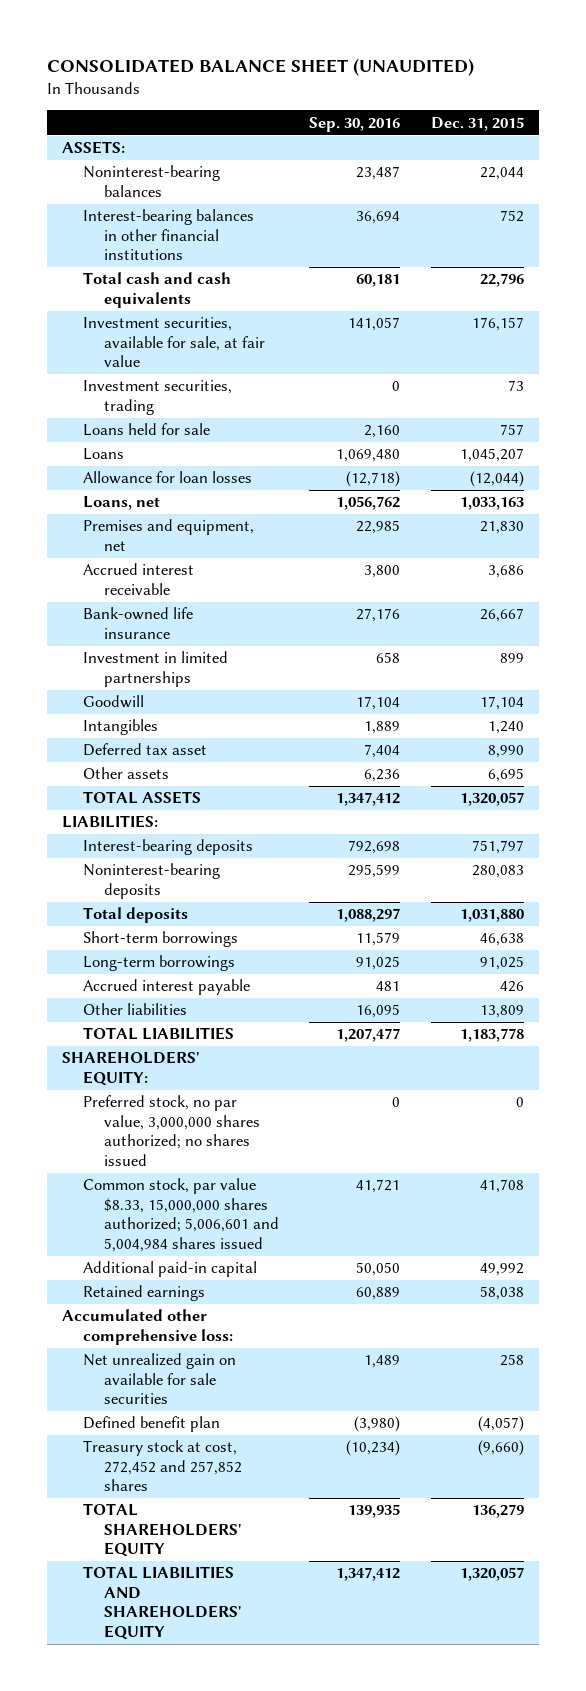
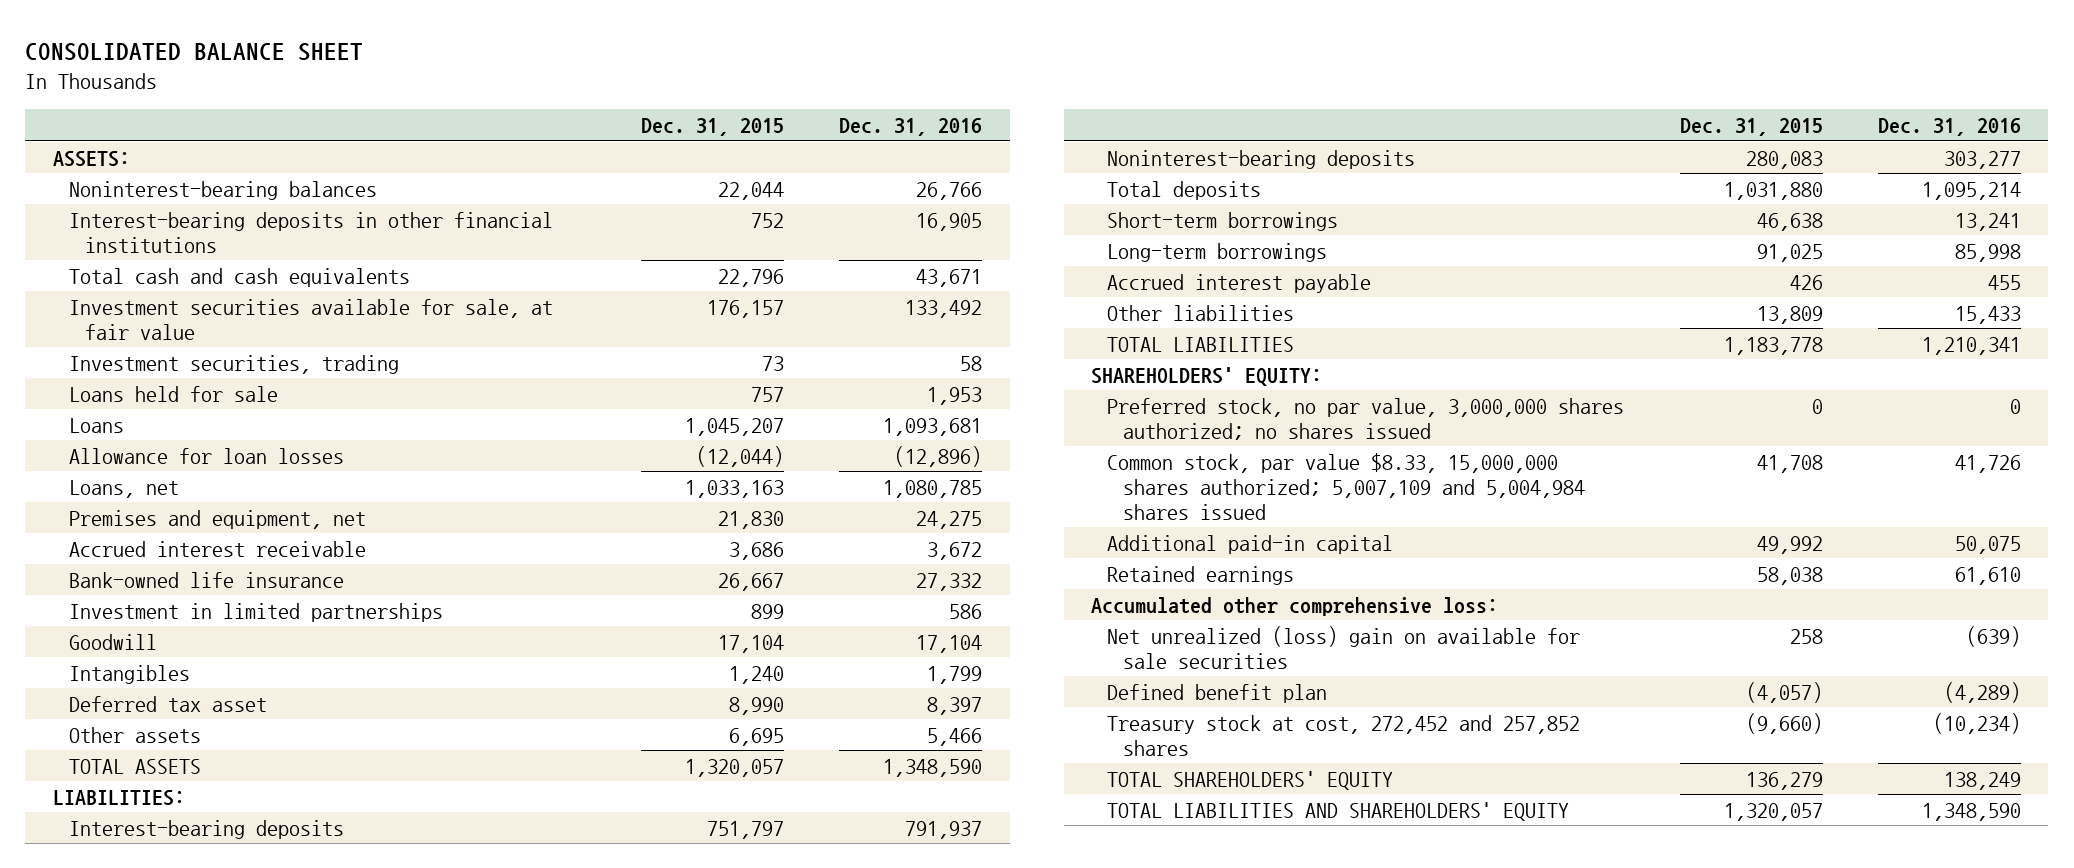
- CONSOLIDATED BALANCE SHEET (UNAUDITED)
+ CONSOLIDATED BALANCE SHEET
- | Sep. 30, 2016 | Dec. 31, 2015
+ | Dec. 31, 2015 | Dec. 31, 2016
- Interest-bearing balances in other financial institutions | 36,694 | 752
+ Interest-bearing deposits in other financial institutions | 752 | 16,905
- Investment securities, available for sale, at fair value | 141,057 | 176,157
+ Investment securities available for sale, at fair value | 176,157 | 133,492
- Common stock, par value $8.33, 15,000,000 shares authorized; 5,006,601 and 5,004,984 shares issued | 41,721 | 41,708
+ Common stock, par value $8.33, 15,000,000 shares authorized; 5,007,109 and 5,004,984 shares issued | 41,708 | 41,726
- Net unrealized gain on available for sale securities | 1,489 | 258
+ Net unrealized (loss) gain on available for sale securities | 258 | (639)

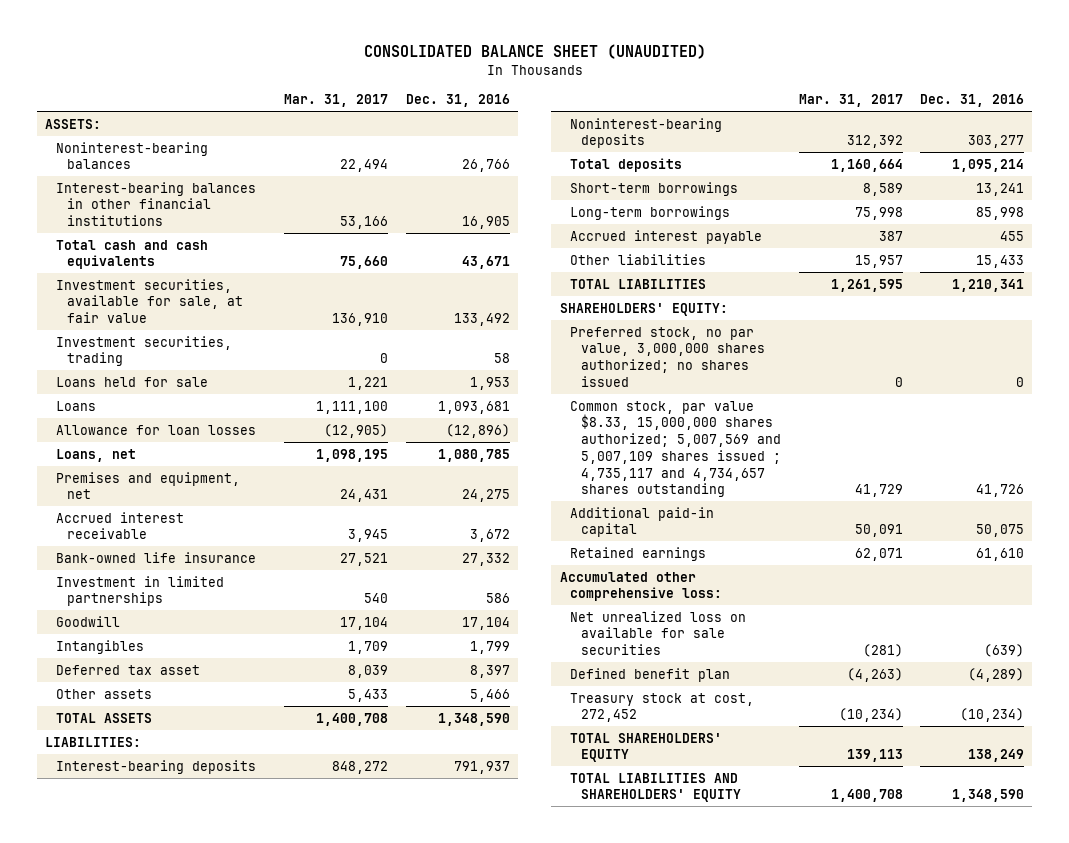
- CONSOLIDATED BALANCE SHEET
+ CONSOLIDATED BALANCE SHEET (UNAUDITED)
- | Dec. 31, 2015 | Dec. 31, 2016
+ | Mar. 31, 2017 | Dec. 31, 2016
- Interest-bearing deposits in other financial institutions | 752 | 16,905
+ Interest-bearing balances in other financial institutions | 53,166 | 16,905
- Investment securities available for sale, at fair value | 176,157 | 133,492
+ Investment securities, available for sale, at fair value | 136,910 | 133,492
- Common stock, par value $8.33, 15,000,000 shares authorized; 5,007,109 and 5,004,984 shares issued | 41,708 | 41,726
+ Common stock, par value $8.33, 15,000,000 shares authorized; 5,007,569 and 5,007,109 shares issued ; 4,735,117 and 4,734,657 shares outstanding | 41,729 | 41,726
- Net unrealized (loss) gain on available for sale securities | 258 | (639)
+ Net unrealized loss on available for sale securities | (281) | (639)
- Treasury stock at cost, 272,452 and 257,852 shares | (9,660) | (10,234)
+ Treasury stock at cost, 272,452 | (10,234) | (10,234)

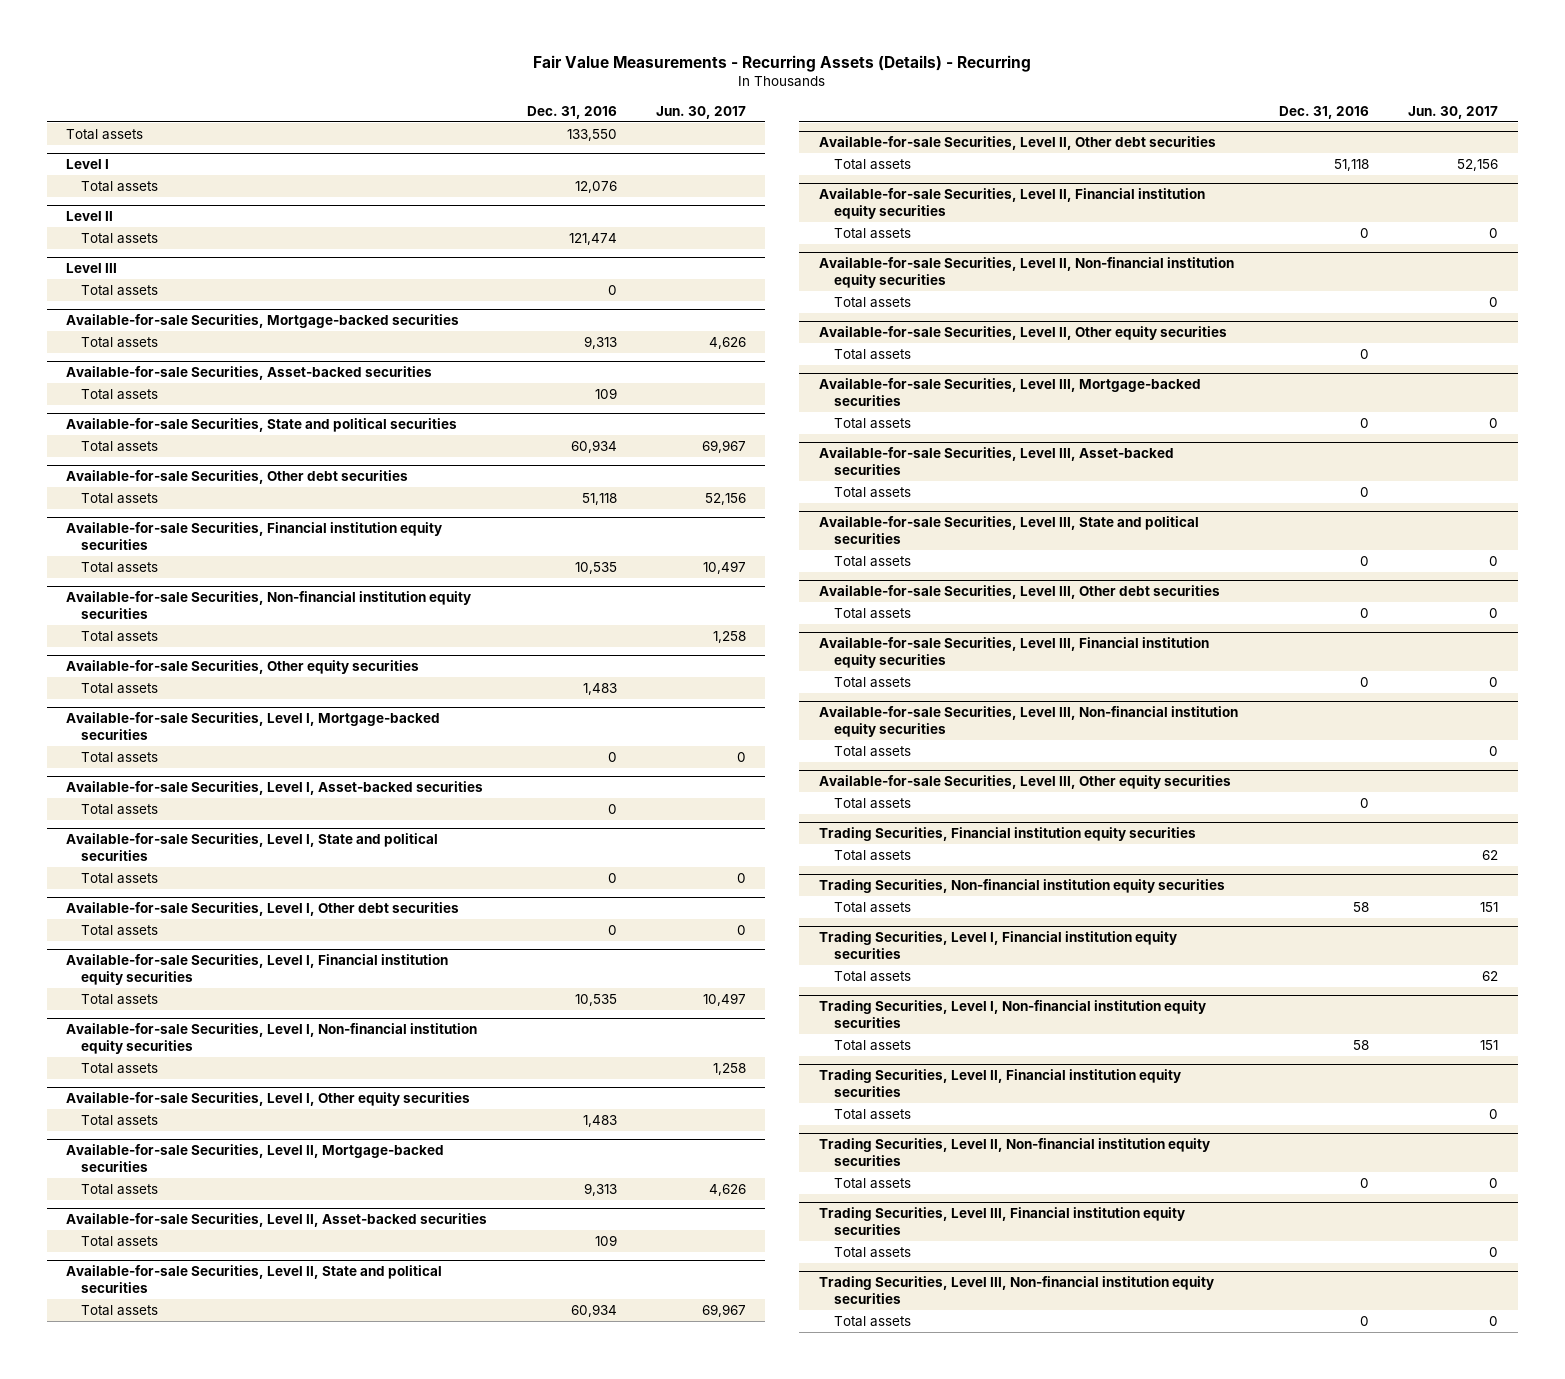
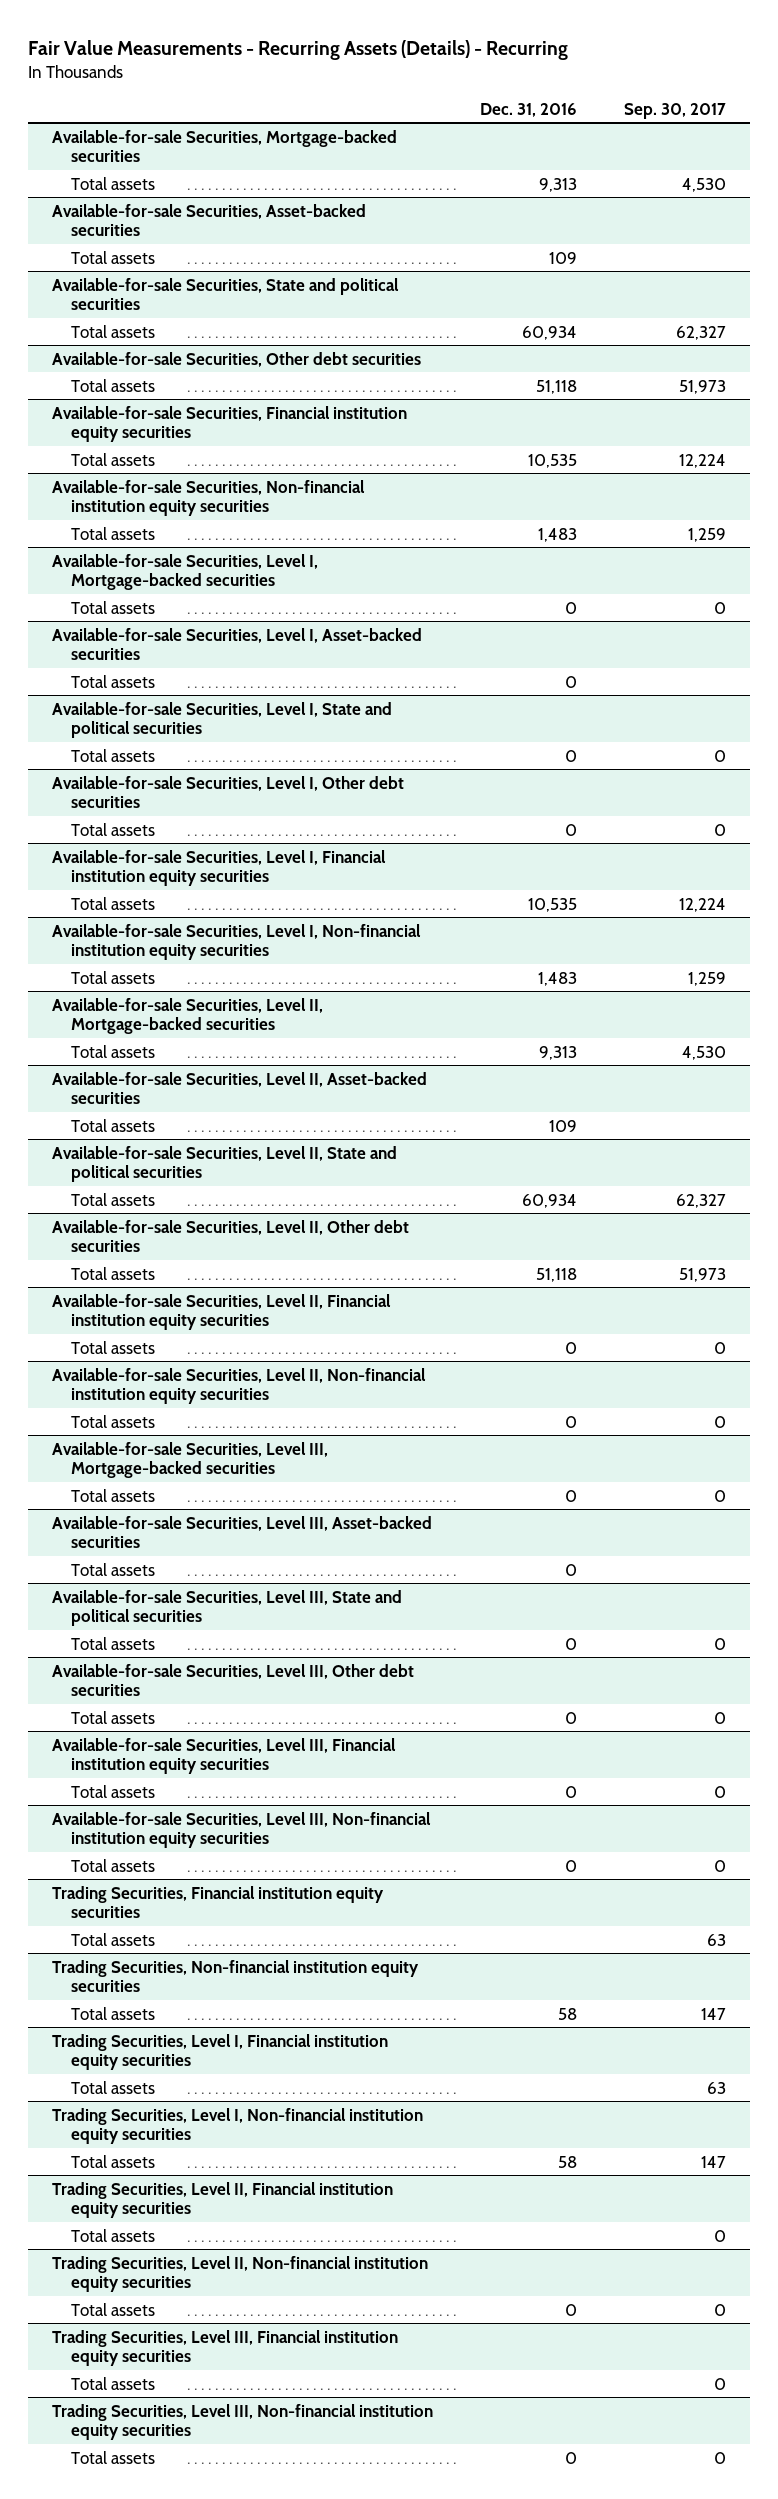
- | Dec. 31, 2016 | Jun. 30, 2017
+ | Dec. 31, 2016 | Sep. 30, 2017
- Total assets | 133,550 |
- Level I
- Total assets | 12,076 |
- Level II
- Total assets | 121,474 |
- Level III
- Total assets | 0 |
@ Available-for-sale Securities, Non-financial institution equity securities
- Total assets | | 1,258
- Available-for-sale Securities, Other equity securities
@ Available-for-sale Securities, Level I, Non-financial institution equity securities
- Total assets | | 1,258
- Available-for-sale Securities, Level I, Other equity securities
@ Available-for-sale Securities, Level II, Non-financial institution equity securities
- Total assets | | 0
- Available-for-sale Securities, Level II, Other equity securities
@ Available-for-sale Securities, Level III, Non-financial institution equity securities
- Total assets | | 0
- Available-for-sale Securities, Level III, Other equity securities

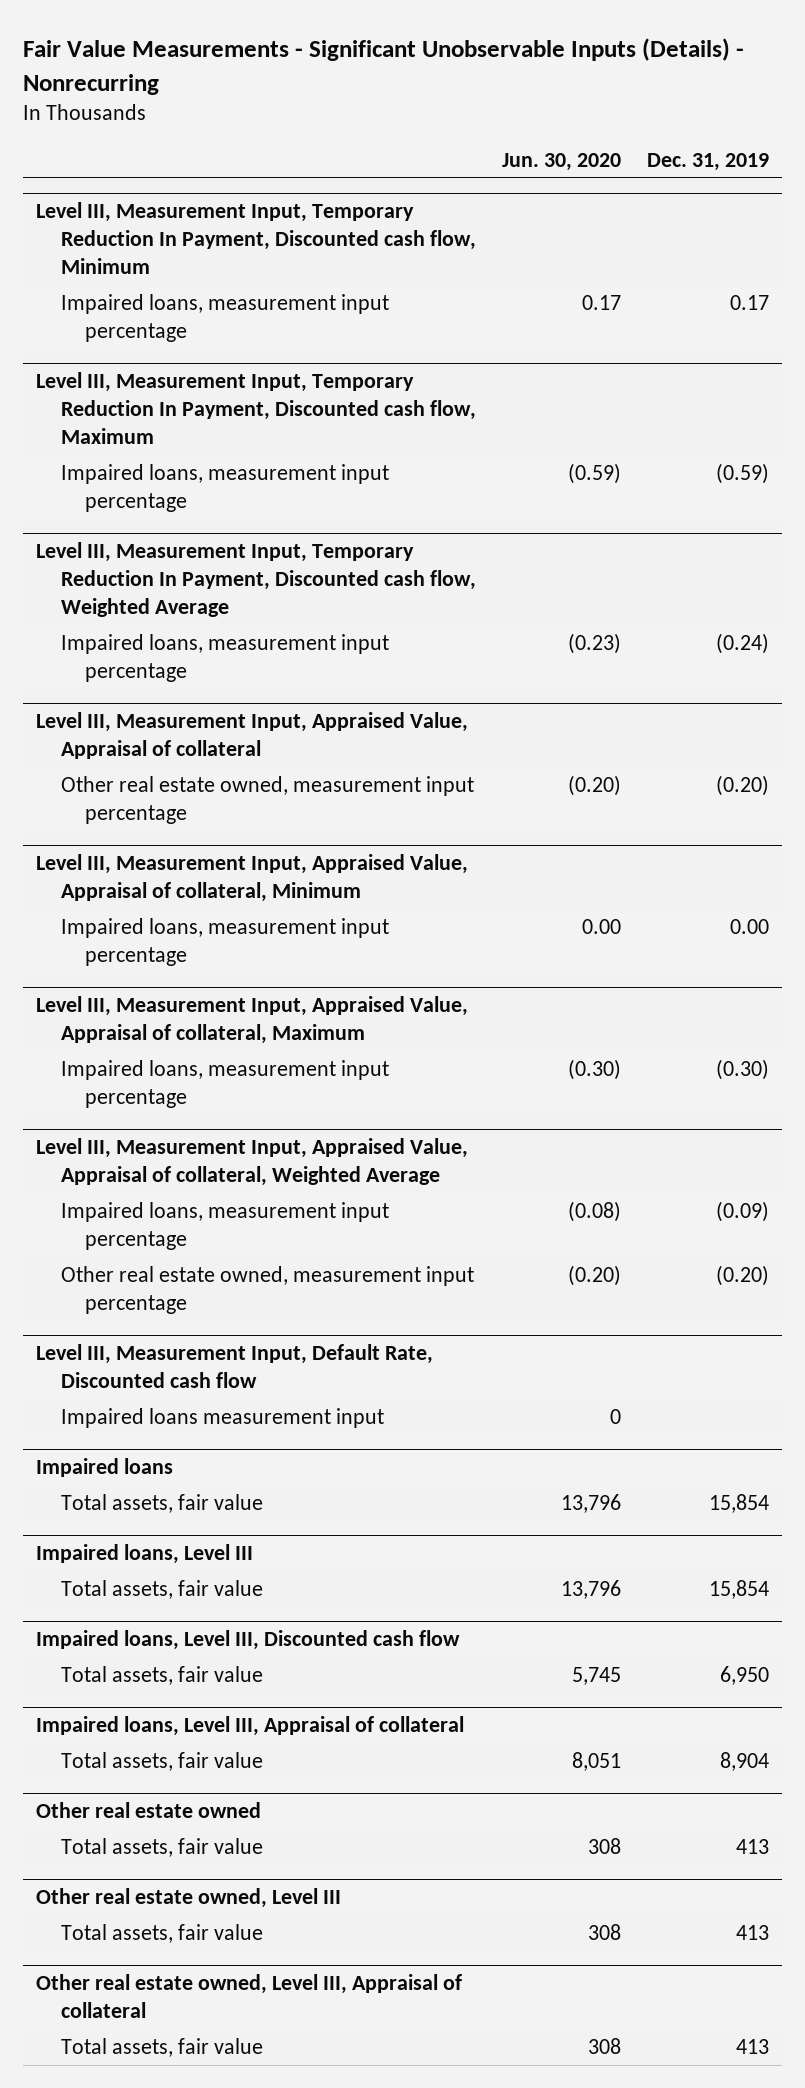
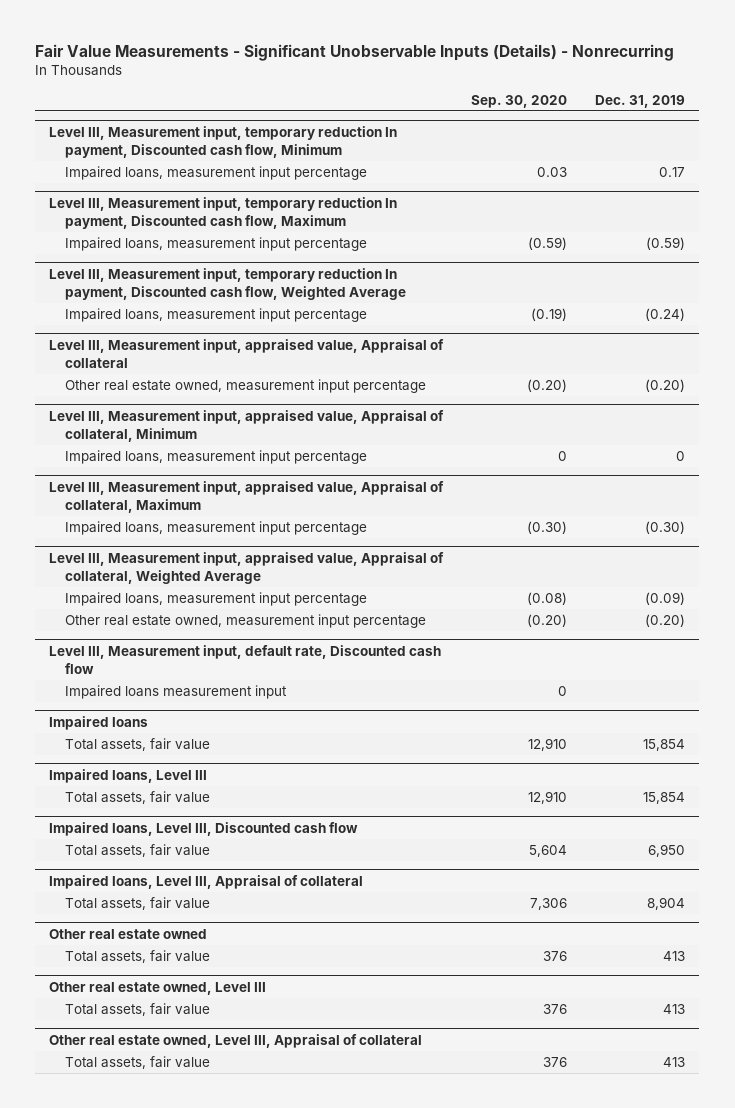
- | Jun. 30, 2020 | Dec. 31, 2019
+ | Sep. 30, 2020 | Dec. 31, 2019
- Level III, Measurement Input, Temporary Reduction In Payment, Discounted cash flow, Minimum
+ Level III, Measurement input, temporary reduction In payment, Discounted cash flow, Minimum
- Level III, Measurement Input, Temporary Reduction In Payment, Discounted cash flow, Maximum
+ Level III, Measurement input, temporary reduction In payment, Discounted cash flow, Maximum
- Level III, Measurement Input, Temporary Reduction In Payment, Discounted cash flow, Weighted Average
+ Level III, Measurement input, temporary reduction In payment, Discounted cash flow, Weighted Average
- Level III, Measurement Input, Appraised Value, Appraisal of collateral
+ Level III, Measurement input, appraised value, Appraisal of collateral
- Level III, Measurement Input, Appraised Value, Appraisal of collateral, Minimum
- Impaired loans, measurement input percentage | 0.00 | 0.00
- Level III, Measurement Input, Appraised Value, Appraisal of collateral, Maximum
+ Level III, Measurement input, appraised value, Appraisal of collateral, Minimum
+ Impaired loans, measurement input percentage | 0 | 0
+ Level III, Measurement input, appraised value, Appraisal of collateral, Maximum
- Level III, Measurement Input, Appraised Value, Appraisal of collateral, Weighted Average
+ Level III, Measurement input, appraised value, Appraisal of collateral, Weighted Average
- Level III, Measurement Input, Default Rate, Discounted cash flow
+ Level III, Measurement input, default rate, Discounted cash flow

